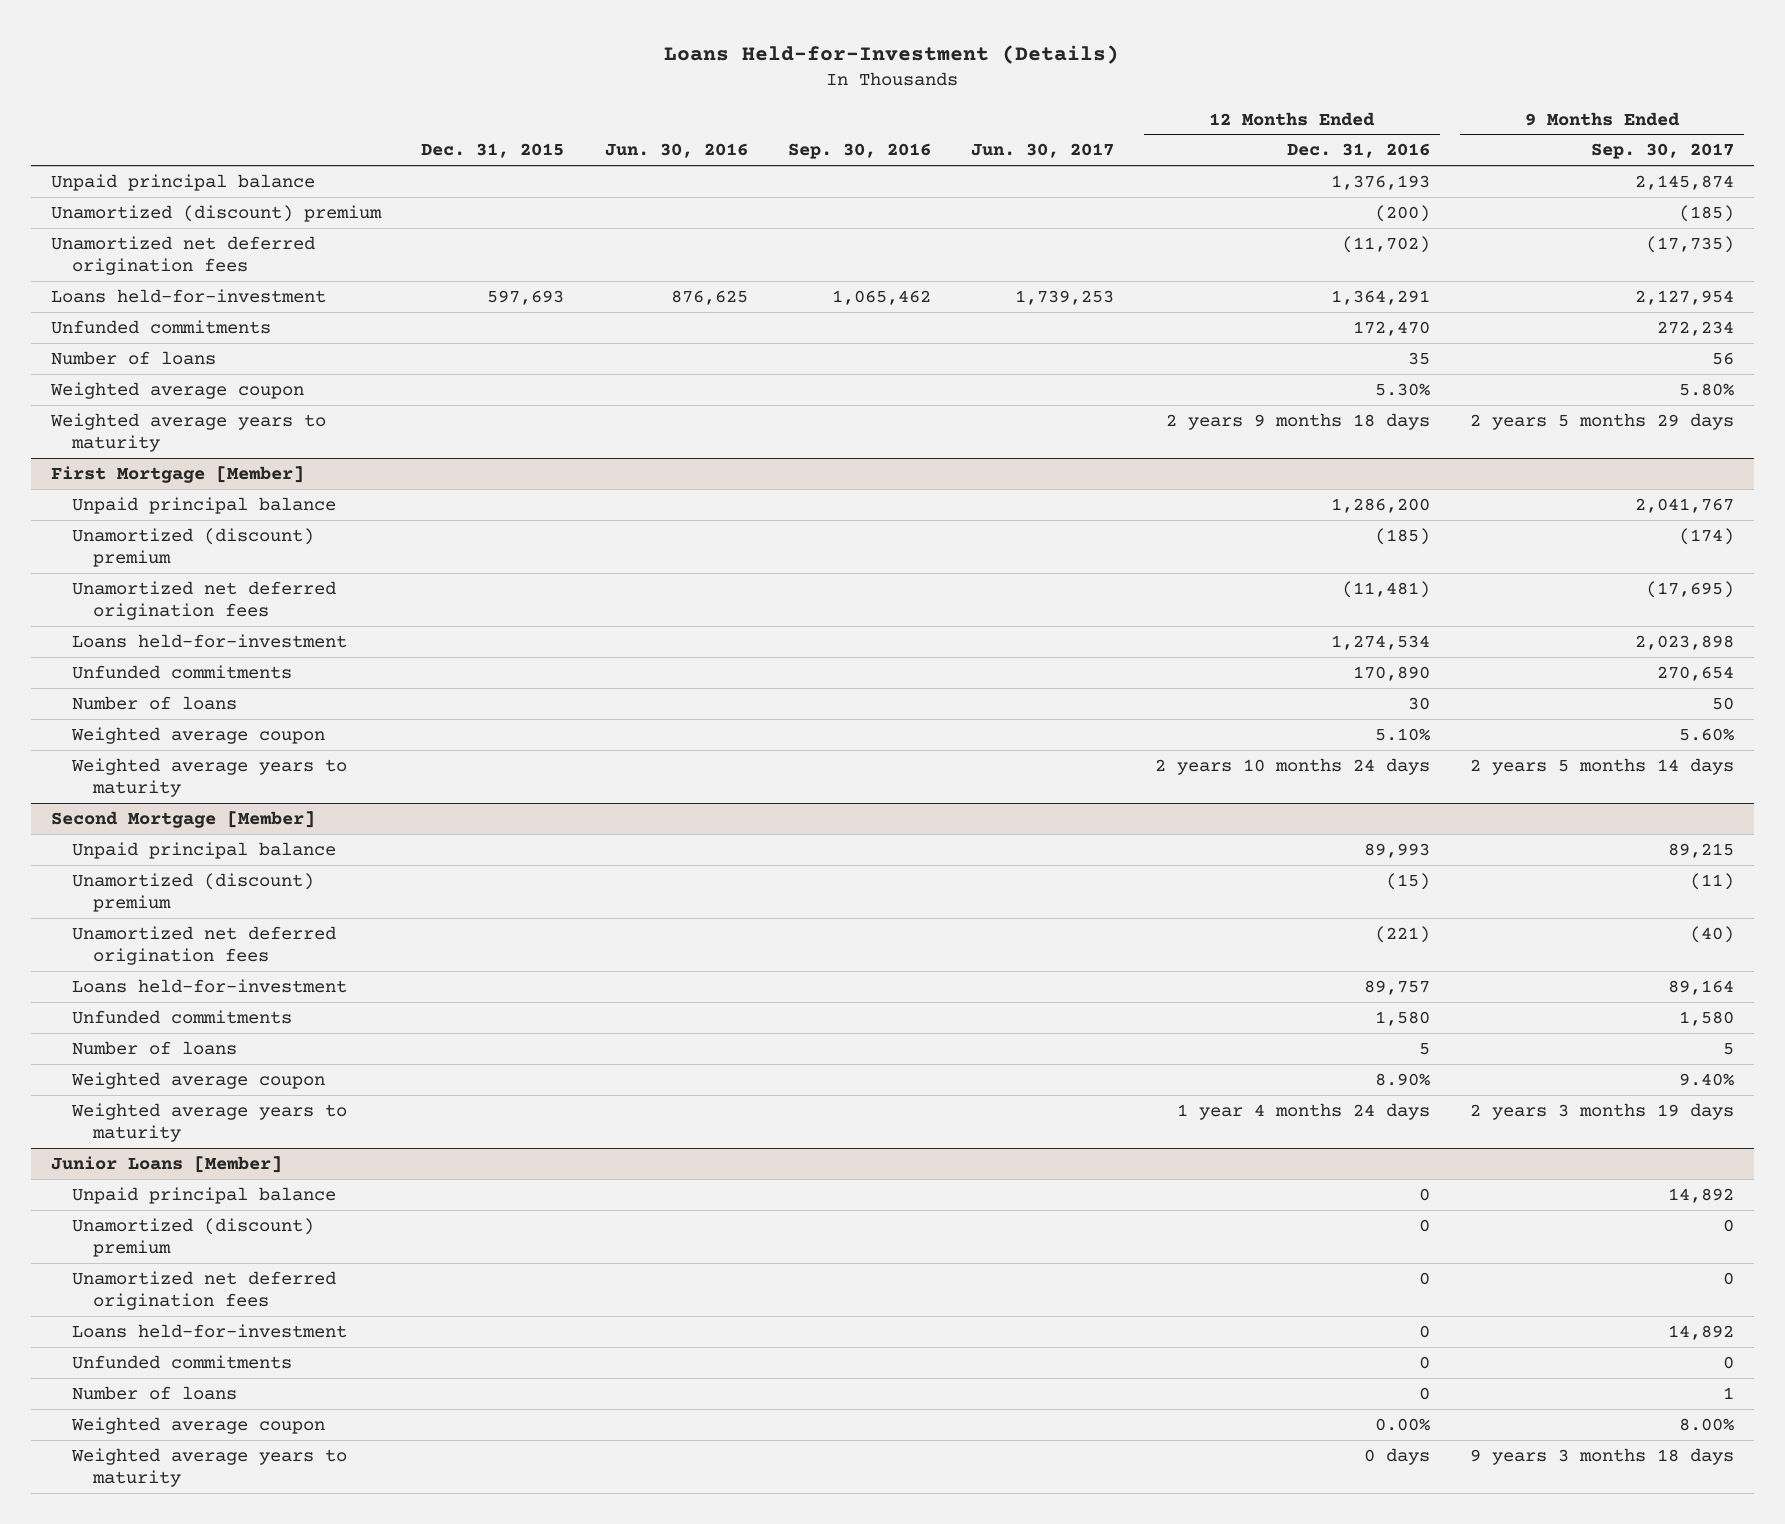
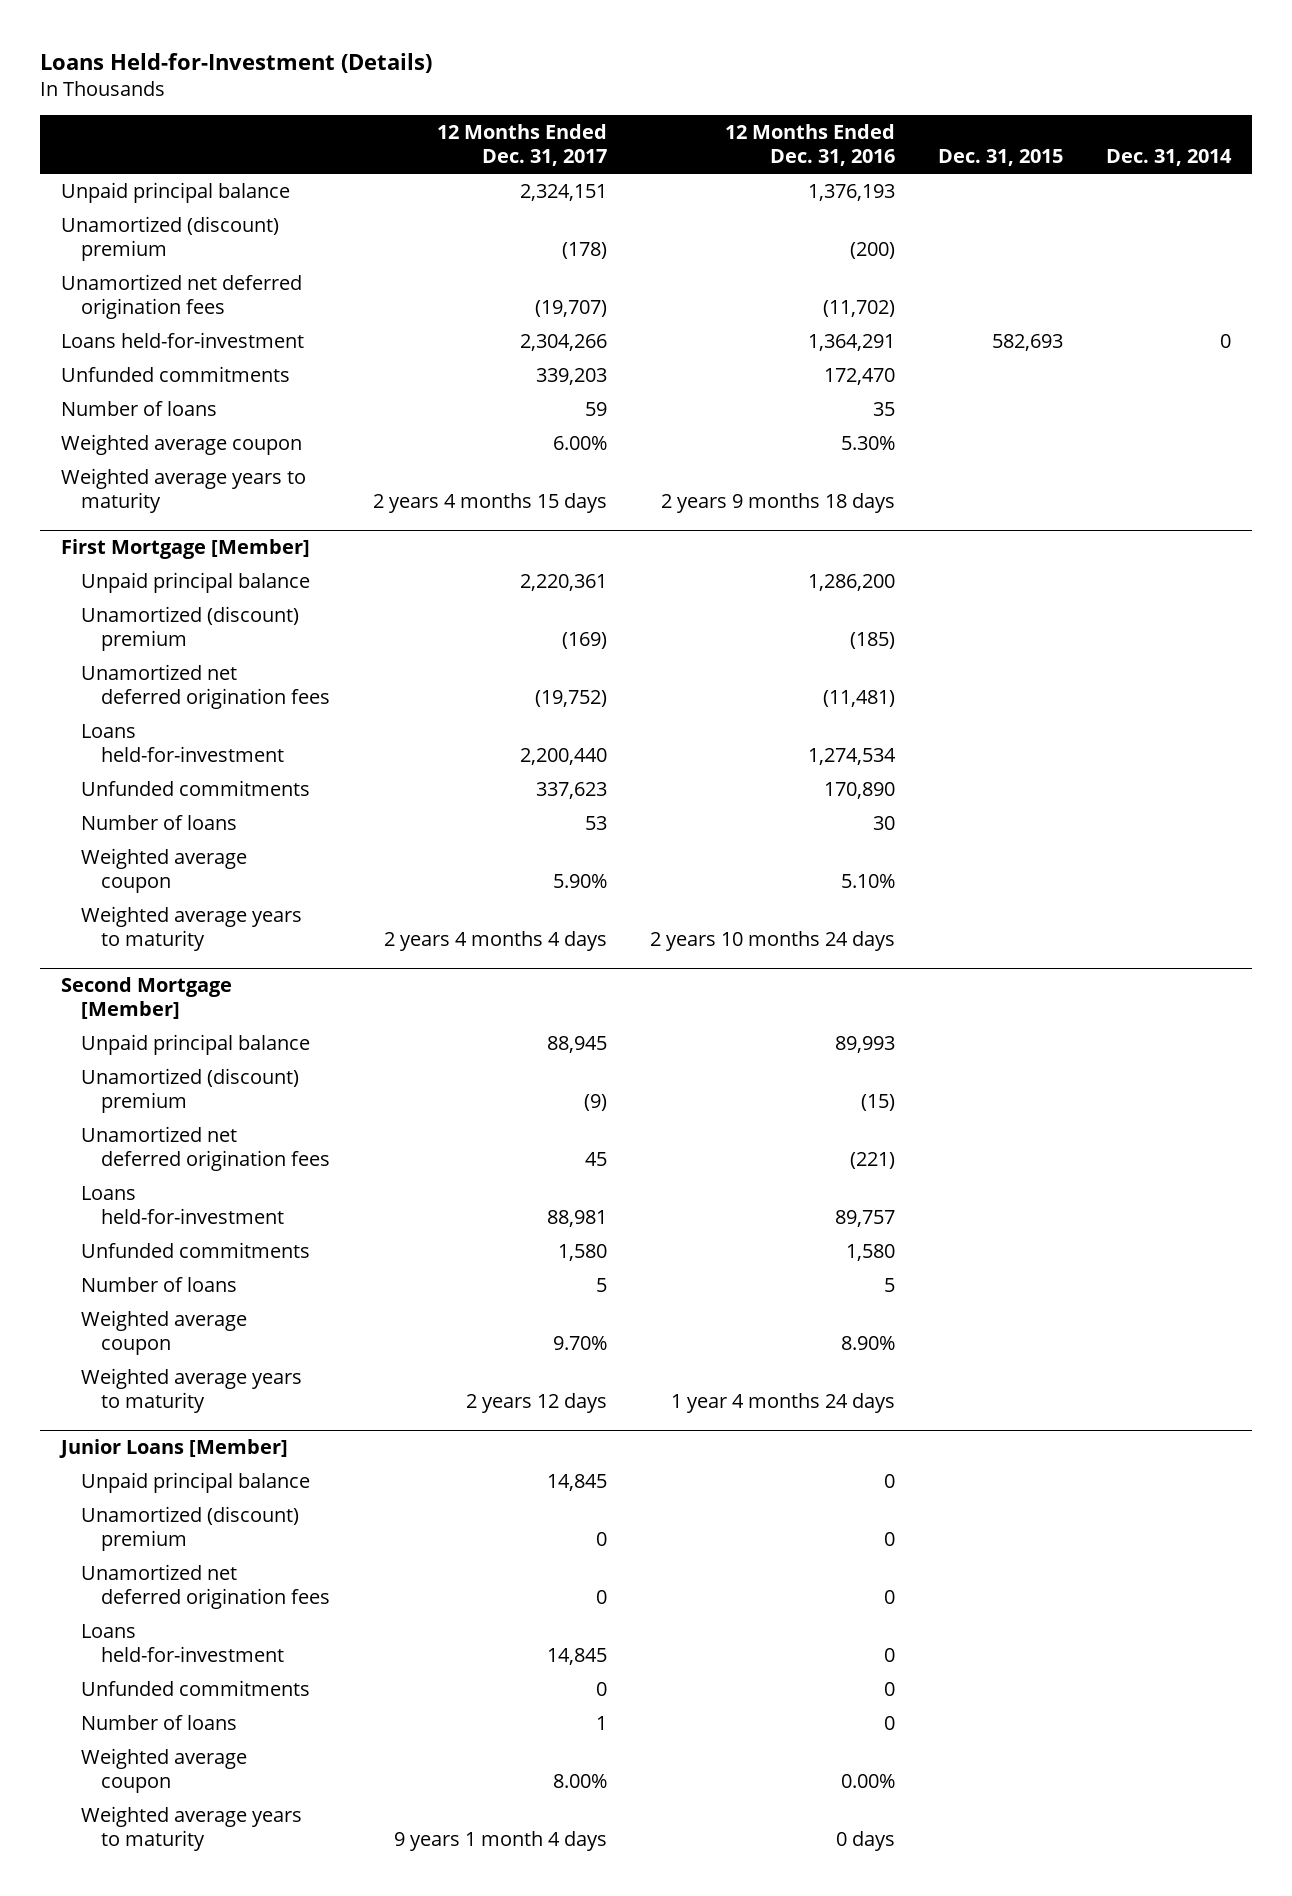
- | Dec. 31, 2015 | Jun. 30, 2016 | Sep. 30, 2016 | Jun. 30, 2017 | 12 Months Ended Dec. 31, 2016 | 9 Months Ended Sep. 30, 2017
+ | 12 Months Ended Dec. 31, 2017 | 12 Months Ended Dec. 31, 2016 | Dec. 31, 2015 | Dec. 31, 2014
- Loans held-for-investment | 597,693 | 876,625 | 1,065,462 | 1,739,253 | 1,364,291 | 2,127,954
+ Loans held-for-investment | 2,304,266 | 1,364,291 | 582,693 | 0

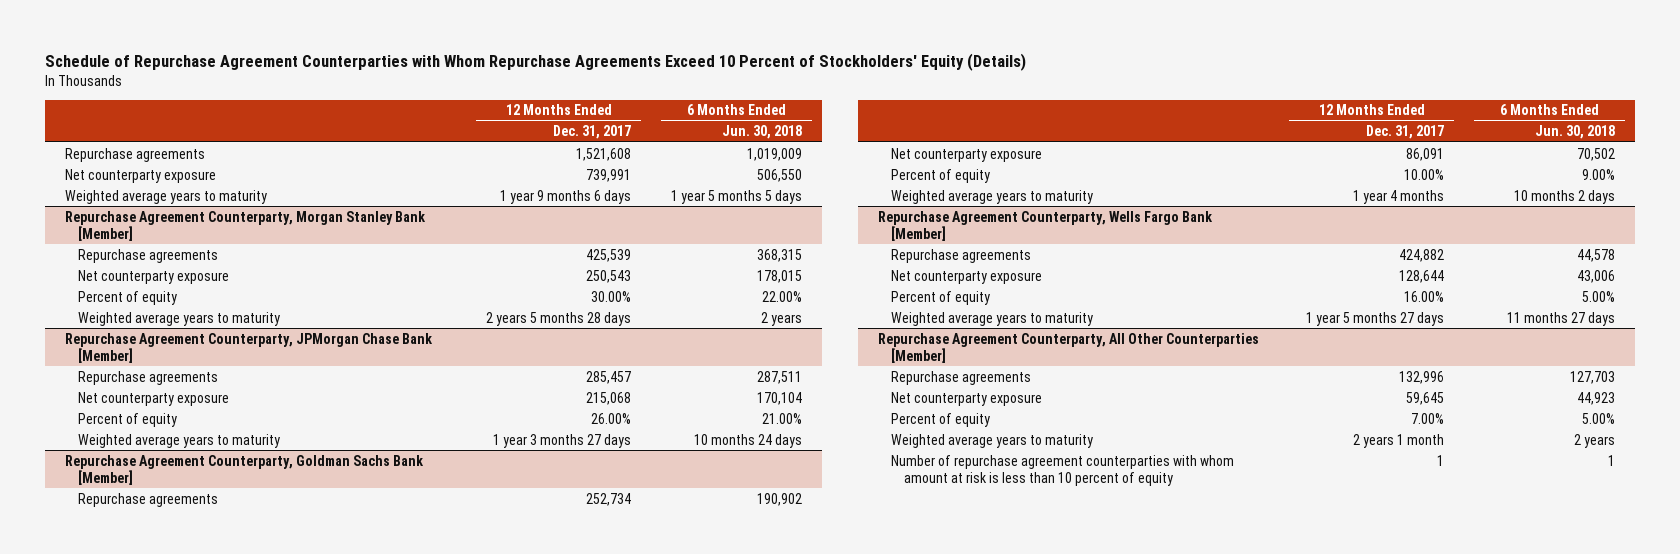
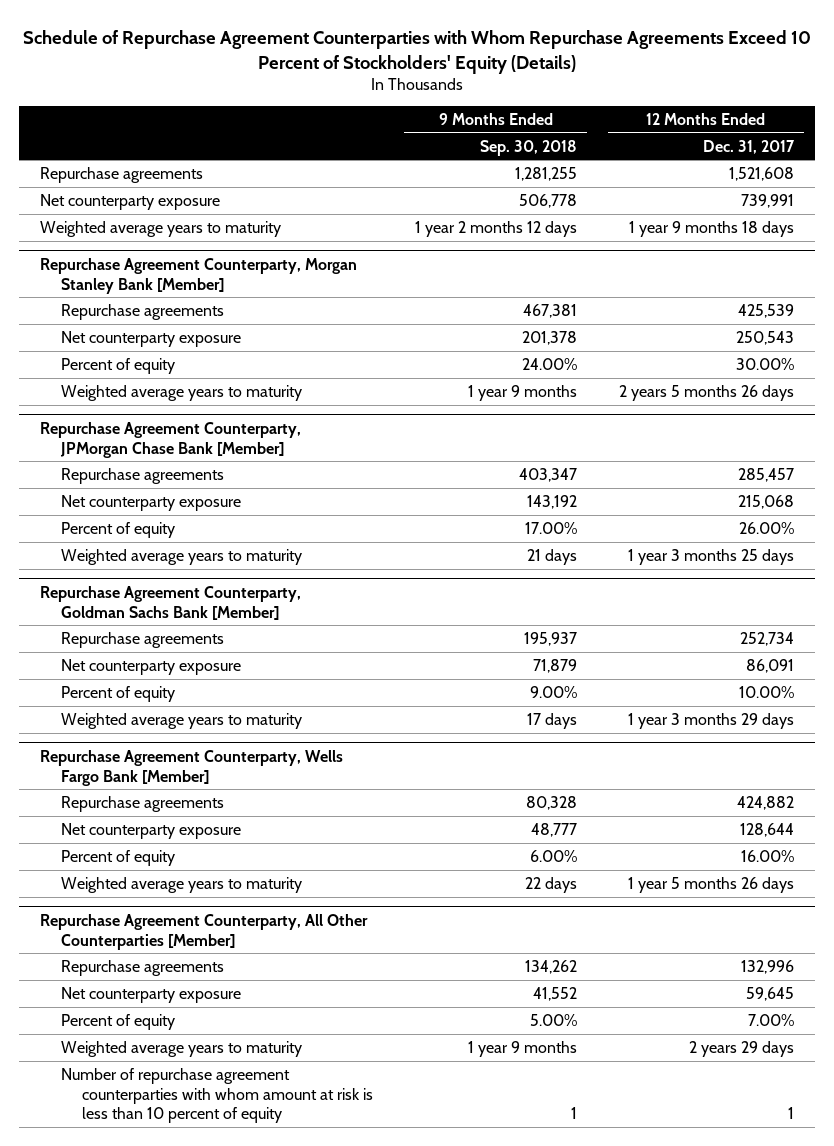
- | 12 Months Ended Dec. 31, 2017 | 6 Months Ended Jun. 30, 2018
+ | 9 Months Ended Sep. 30, 2018 | 12 Months Ended Dec. 31, 2017
- Weighted average years to maturity | 1 year 9 months 6 days | 1 year 5 months 5 days
+ Weighted average years to maturity | 1 year 2 months 12 days | 1 year 9 months 18 days
@ Repurchase Agreement Counterparty, Morgan Stanley Bank [Member]
- Weighted average years to maturity | 2 years 5 months 28 days | 2 years
+ Weighted average years to maturity | 1 year 9 months | 2 years 5 months 26 days
@ Repurchase Agreement Counterparty, JPMorgan Chase Bank [Member]
- Weighted average years to maturity | 1 year 3 months 27 days | 10 months 24 days
+ Weighted average years to maturity | 21 days | 1 year 3 months 25 days
@ Repurchase Agreement Counterparty, Goldman Sachs Bank [Member]
- Weighted average years to maturity | 1 year 4 months | 10 months 2 days
+ Weighted average years to maturity | 17 days | 1 year 3 months 29 days
@ Repurchase Agreement Counterparty, Wells Fargo Bank [Member]
- Weighted average years to maturity | 1 year 5 months 27 days | 11 months 27 days
+ Weighted average years to maturity | 22 days | 1 year 5 months 26 days
@ Repurchase Agreement Counterparty, All Other Counterparties [Member]
- Weighted average years to maturity | 2 years 1 month | 2 years
+ Weighted average years to maturity | 1 year 9 months | 2 years 29 days

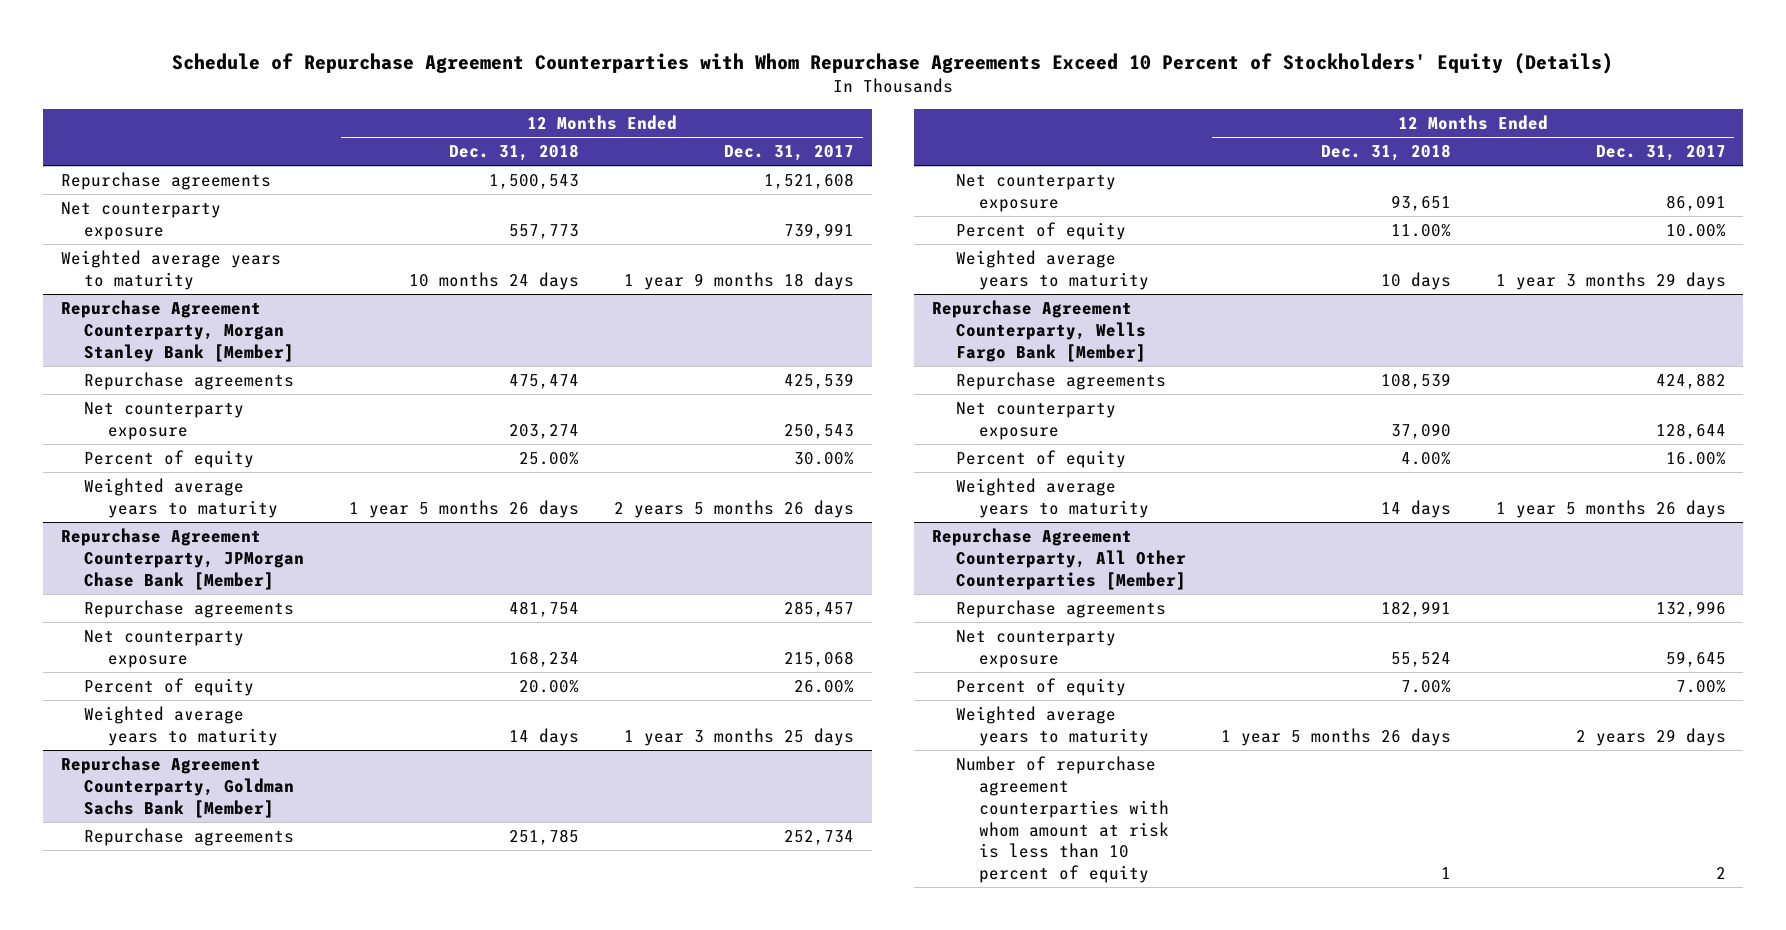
- | 9 Months Ended Sep. 30, 2018 | 12 Months Ended Dec. 31, 2017
+ | 12 Months Ended Dec. 31, 2018 | 12 Months Ended Dec. 31, 2017
@ Repurchase Agreement Counterparty, All Other Counterparties [Member]
- Number of repurchase agreement counterparties with whom amount at risk is less than 10 percent of equity | 1 | 1
+ Number of repurchase agreement counterparties with whom amount at risk is less than 10 percent of equity | 1 | 2

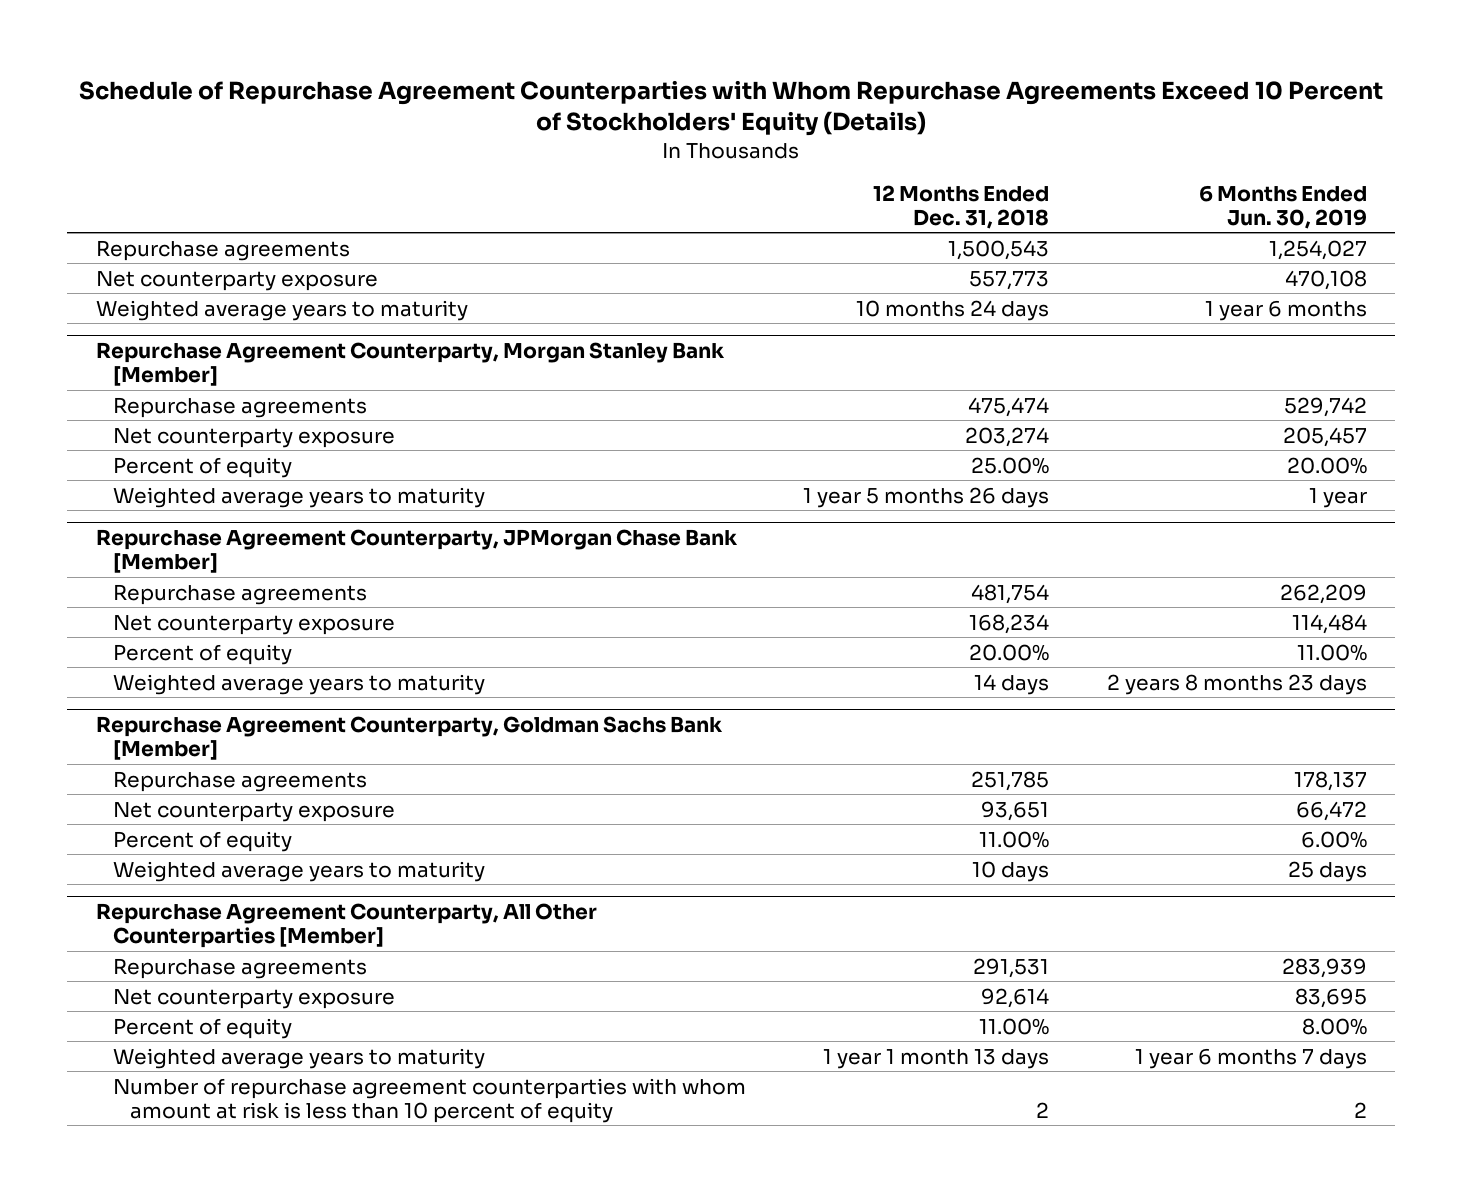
- | 12 Months Ended Dec. 31, 2018 | 12 Months Ended Dec. 31, 2017
+ | 12 Months Ended Dec. 31, 2018 | 6 Months Ended Jun. 30, 2019
- Repurchase Agreement Counterparty, Wells Fargo Bank [Member]
- Repurchase agreements | 108,539 | 424,882
- Net counterparty exposure | 37,090 | 128,644
- Percent of equity | 4.00% | 16.00%
- Weighted average years to maturity | 14 days | 1 year 5 months 26 days
@ Repurchase Agreement Counterparty, All Other Counterparties [Member]
- Repurchase agreements | 182,991 | 132,996
- Net counterparty exposure | 55,524 | 59,645
- Percent of equity | 7.00% | 7.00%
- Weighted average years to maturity | 1 year 5 months 26 days | 2 years 29 days
- Number of repurchase agreement counterparties with whom amount at risk is less than 10 percent of equity | 1 | 2
+ Repurchase agreements | 291,531 | 283,939
+ Net counterparty exposure | 92,614 | 83,695
+ Percent of equity | 11.00% | 8.00%
+ Weighted average years to maturity | 1 year 1 month 13 days | 1 year 6 months 7 days
+ Number of repurchase agreement counterparties with whom amount at risk is less than 10 percent of equity | 2 | 2

